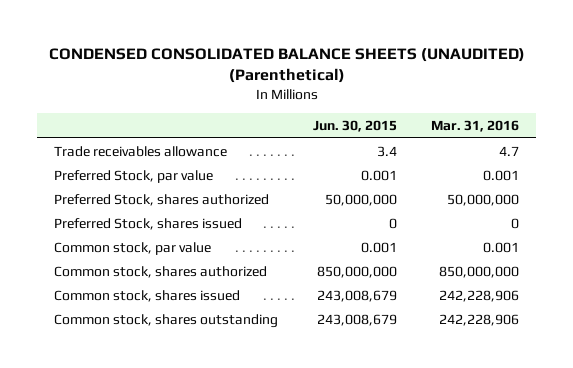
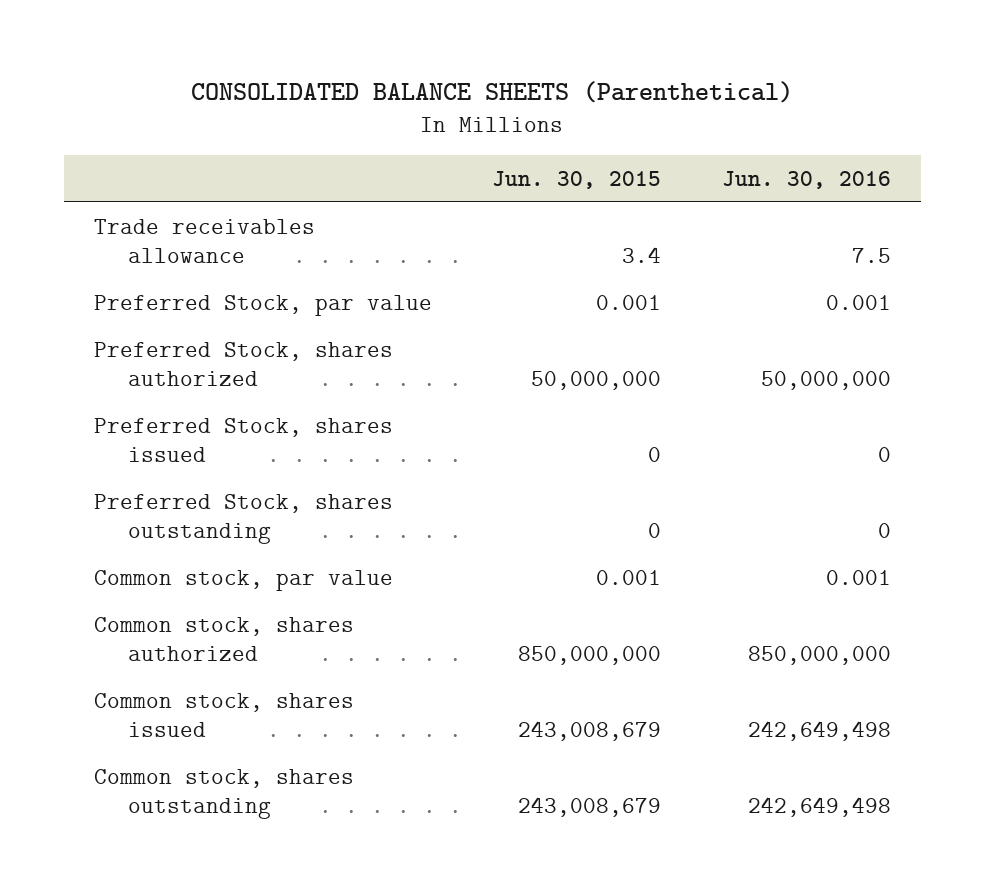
- CONDENSED CONSOLIDATED BALANCE SHEETS (UNAUDITED) (Parenthetical)
+ CONSOLIDATED BALANCE SHEETS (Parenthetical)
- | Jun. 30, 2015 | Mar. 31, 2016
+ | Jun. 30, 2015 | Jun. 30, 2016
+ Preferred Stock, shares outstanding | 0 | 0

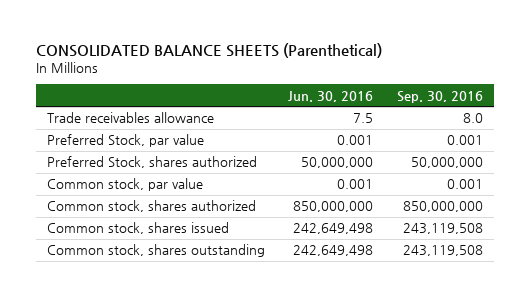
- | Jun. 30, 2015 | Jun. 30, 2016
+ | Jun. 30, 2016 | Sep. 30, 2016
- Preferred Stock, shares issued | 0 | 0
- Preferred Stock, shares outstanding | 0 | 0

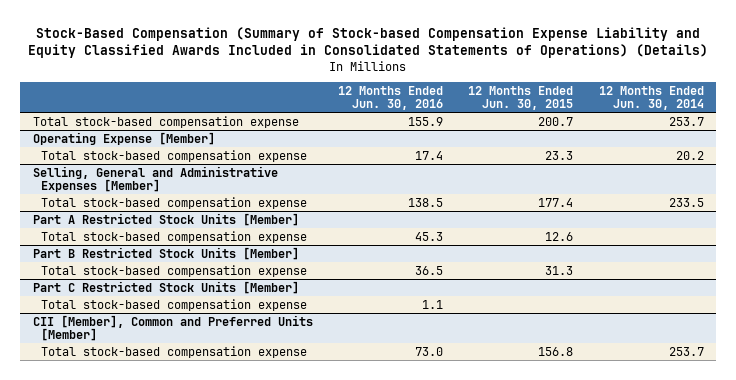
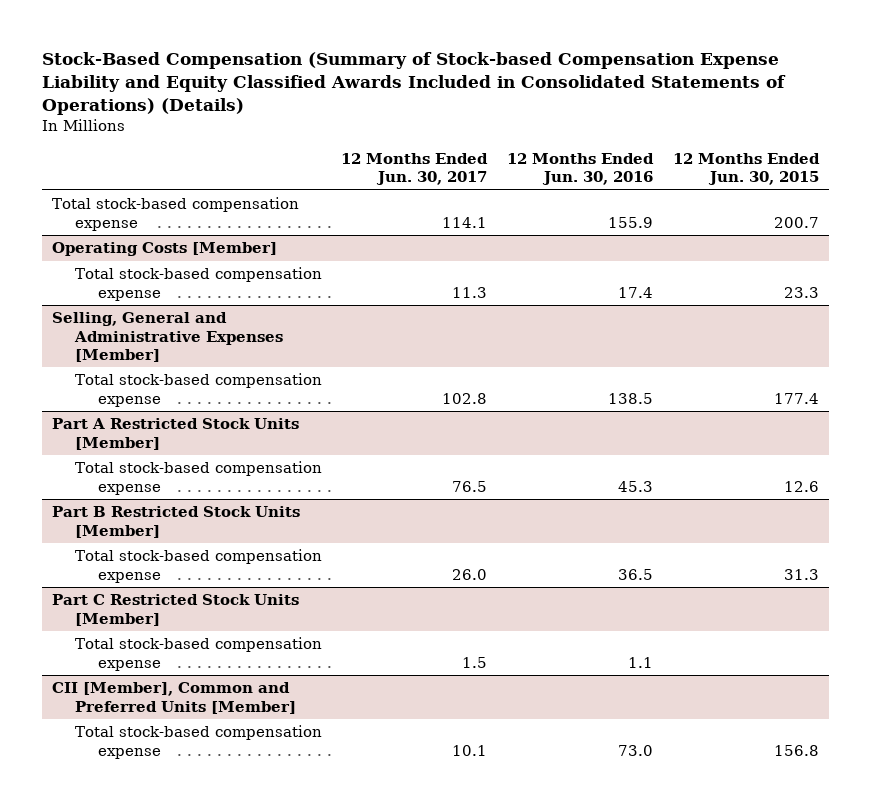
- | 12 Months Ended Jun. 30, 2016 | 12 Months Ended Jun. 30, 2015 | 12 Months Ended Jun. 30, 2014
+ | 12 Months Ended Jun. 30, 2017 | 12 Months Ended Jun. 30, 2016 | 12 Months Ended Jun. 30, 2015
- Operating Expense [Member]
+ Operating Costs [Member]

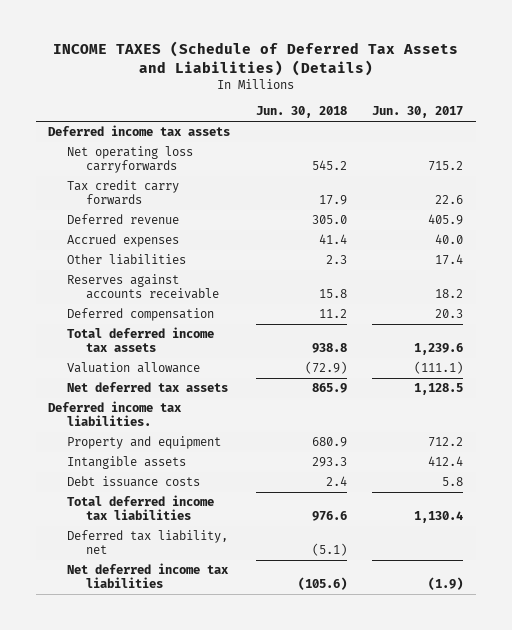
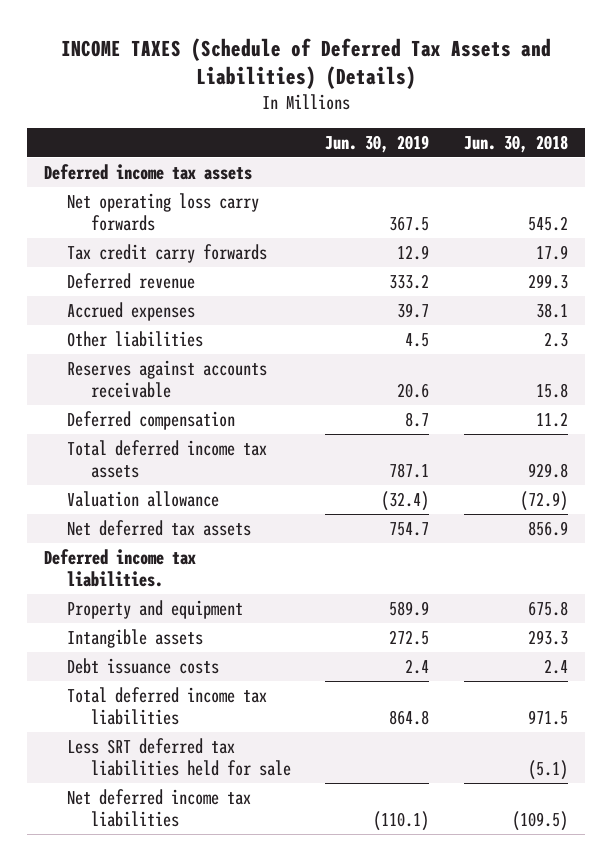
- | Jun. 30, 2018 | Jun. 30, 2017
+ | Jun. 30, 2019 | Jun. 30, 2018
- Net operating loss carryforwards | 545.2 | 715.2
+ Net operating loss carry forwards | 367.5 | 545.2
- Deferred revenue | 305.0 | 405.9
- Accrued expenses | 41.4 | 40.0
+ Deferred revenue | 333.2 | 299.3
+ Accrued expenses | 39.7 | 38.1
- Total deferred income tax assets | 938.8 | 1,239.6
+ Total deferred income tax assets | 787.1 | 929.8
- Net deferred tax assets | 865.9 | 1,128.5
+ Net deferred tax assets | 754.7 | 856.9
- Property and equipment | 680.9 | 712.2
+ Property and equipment | 589.9 | 675.8
- Total deferred income tax liabilities | 976.6 | 1,130.4
- Deferred tax liability, net | (5.1) |
- Net deferred income tax liabilities | (105.6) | (1.9)
+ Total deferred income tax liabilities | 864.8 | 971.5
+ Less SRT deferred tax liabilities held for sale | | (5.1)
+ Net deferred income tax liabilities | (110.1) | (109.5)

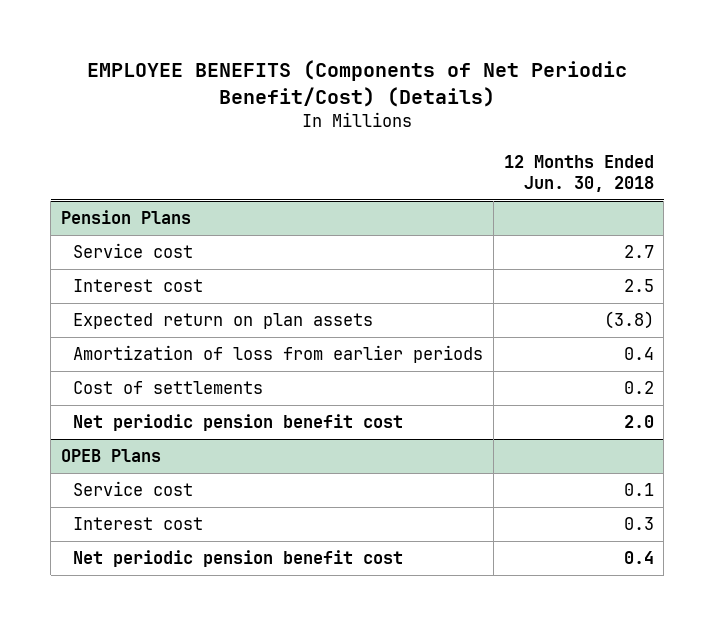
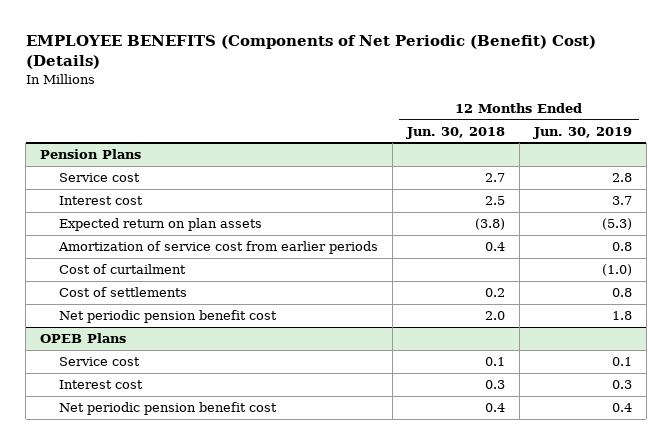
- EMPLOYEE BENEFITS (Components of Net Periodic Benefit/Cost) (Details)
+ EMPLOYEE BENEFITS (Components of Net Periodic (Benefit) Cost) (Details)
- | 12 Months Ended Jun. 30, 2018
+ | 12 Months Ended Jun. 30, 2018 | 12 Months Ended Jun. 30, 2019
@ Pension Plans
- Amortization of loss from earlier periods | 0.4
+ Amortization of service cost from earlier periods | 0.4 | 0.8
+ Cost of curtailment | | (1.0)

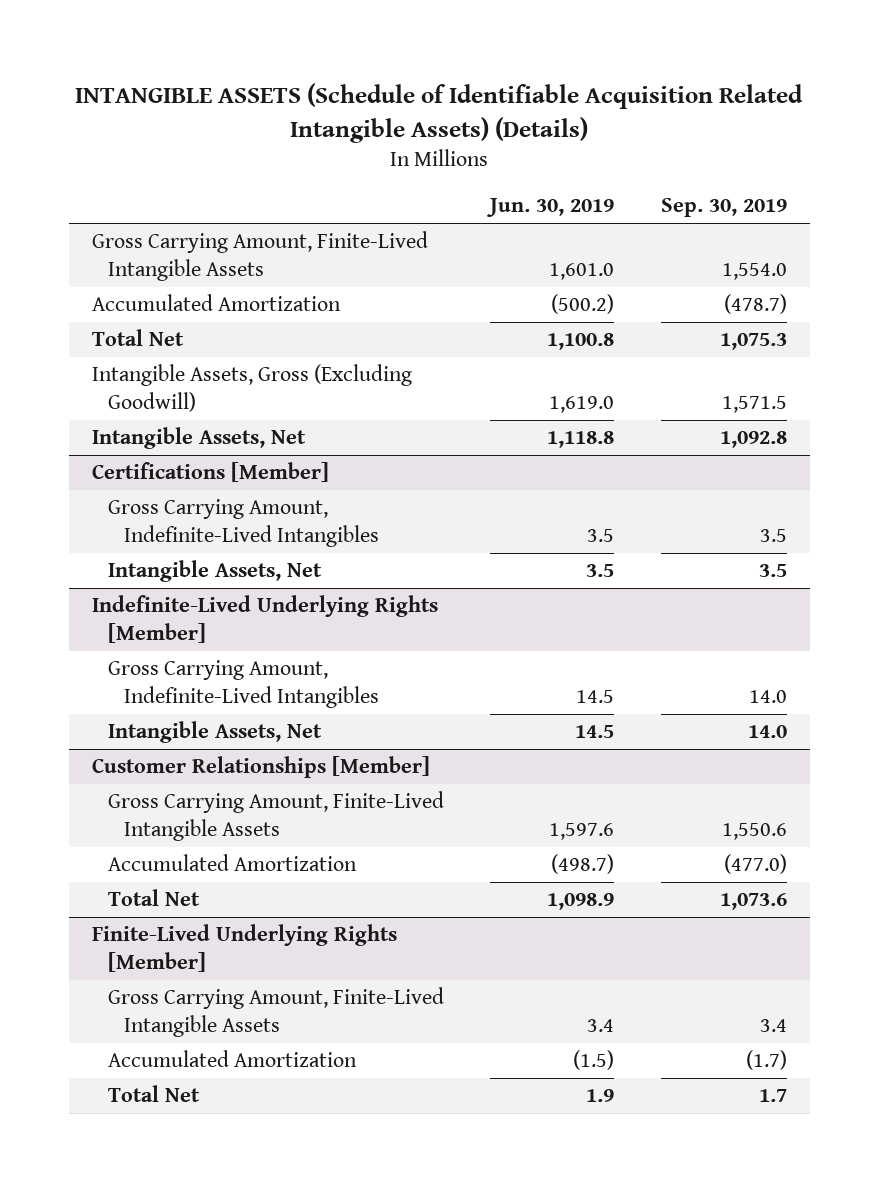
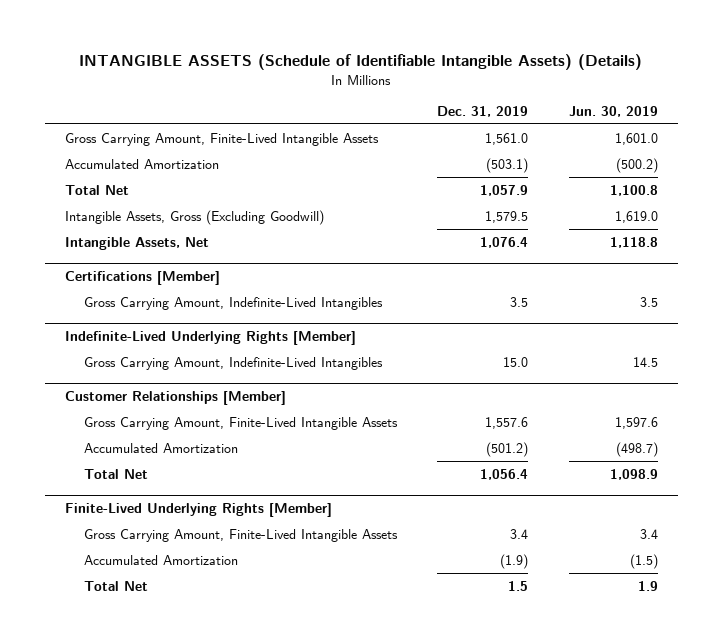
- INTANGIBLE ASSETS (Schedule of Identifiable Acquisition Related Intangible Assets) (Details)
+ INTANGIBLE ASSETS (Schedule of Identifiable Intangible Assets) (Details)
- | Jun. 30, 2019 | Sep. 30, 2019
+ | Dec. 31, 2019 | Jun. 30, 2019
@ Certifications [Member]
- Intangible Assets, Net | 3.5 | 3.5
@ Indefinite-Lived Underlying Rights [Member]
- Intangible Assets, Net | 14.5 | 14.0

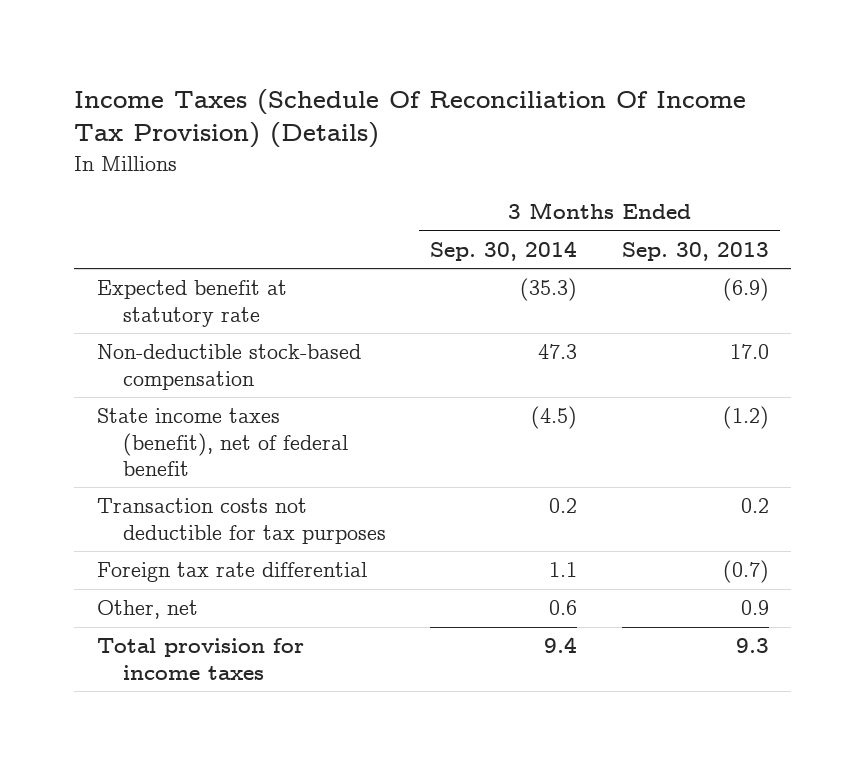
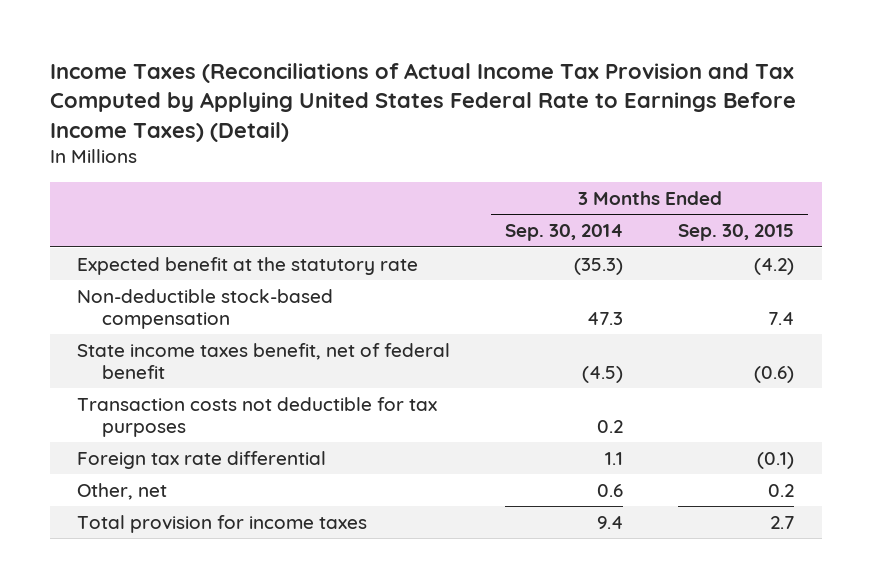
- Income Taxes (Schedule Of Reconciliation Of Income Tax Provision) (Details)
+ Income Taxes (Reconciliations of Actual Income Tax Provision and Tax Computed by Applying United States Federal Rate to Earnings Before Income Taxes) (Detail)
- | 3 Months Ended Sep. 30, 2014 | 3 Months Ended Sep. 30, 2013
+ | 3 Months Ended Sep. 30, 2014 | 3 Months Ended Sep. 30, 2015
- Expected benefit at statutory rate | (35.3) | (6.9)
+ Expected benefit at the statutory rate | (35.3) | (4.2)
- State income taxes (benefit), net of federal benefit | (4.5) | (1.2)
+ State income taxes benefit, net of federal benefit | (4.5) | (0.6)

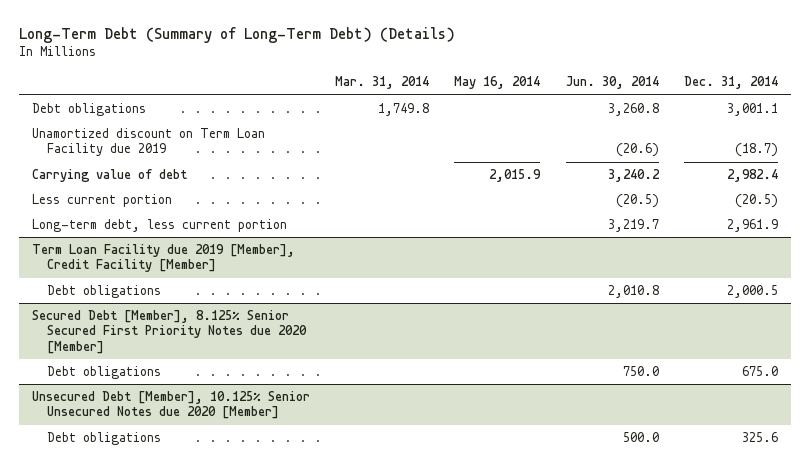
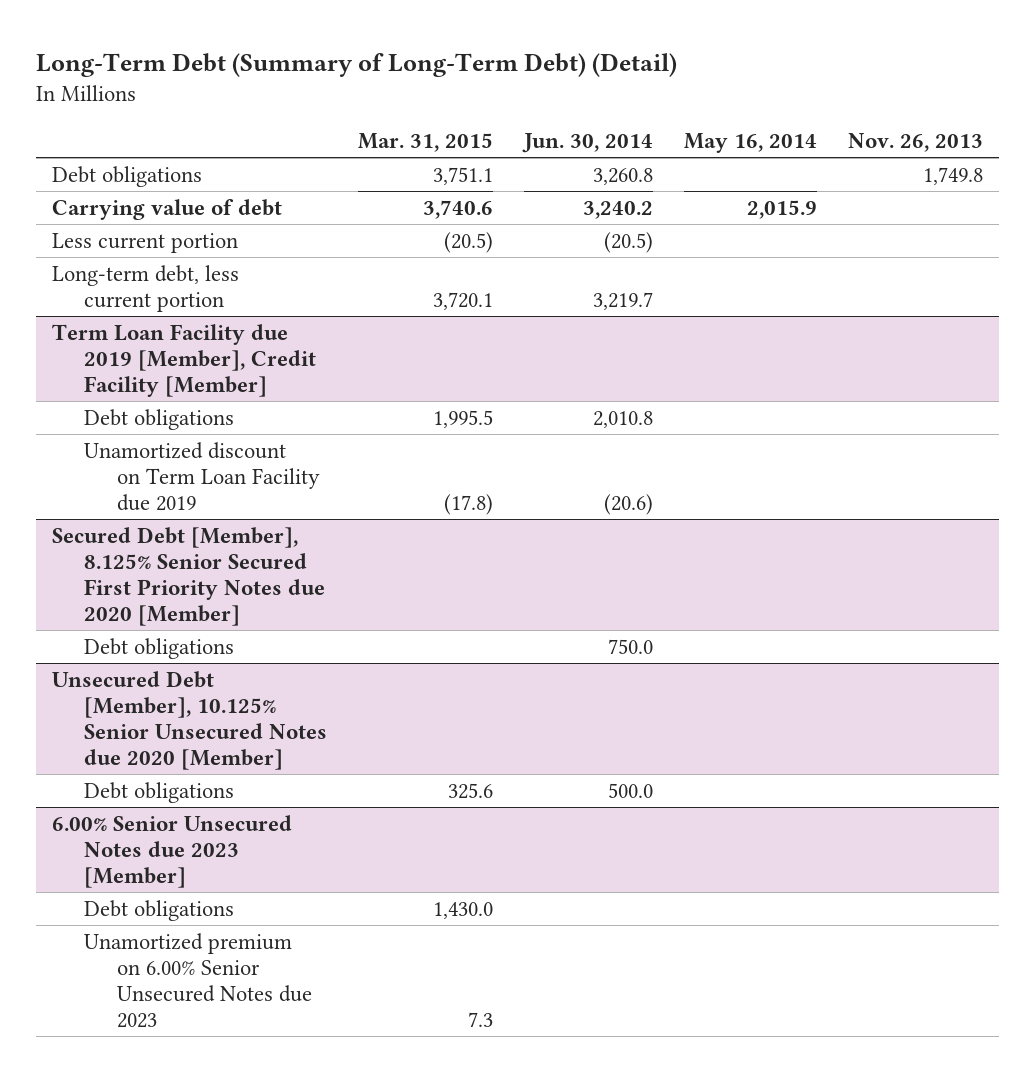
- Long-Term Debt (Summary of Long-Term Debt) (Details)
+ Long-Term Debt (Summary of Long-Term Debt) (Detail)
- | Mar. 31, 2014 | May 16, 2014 | Jun. 30, 2014 | Dec. 31, 2014
+ | Mar. 31, 2015 | Jun. 30, 2014 | May 16, 2014 | Nov. 26, 2013
- Unamortized discount on Term Loan Facility due 2019 | | | (20.6) | (18.7)
@ Term Loan Facility due 2019 [Member], Credit Facility [Member]
+ Unamortized discount on Term Loan Facility due 2019 | (17.8) | (20.6) | |
+ 6.00% Senior Unsecured Notes due 2023 [Member]
+ Debt obligations | 1,430.0 | | |
+ Unamortized premium on 6.00% Senior Unsecured Notes due 2023 | 7.3 | | |

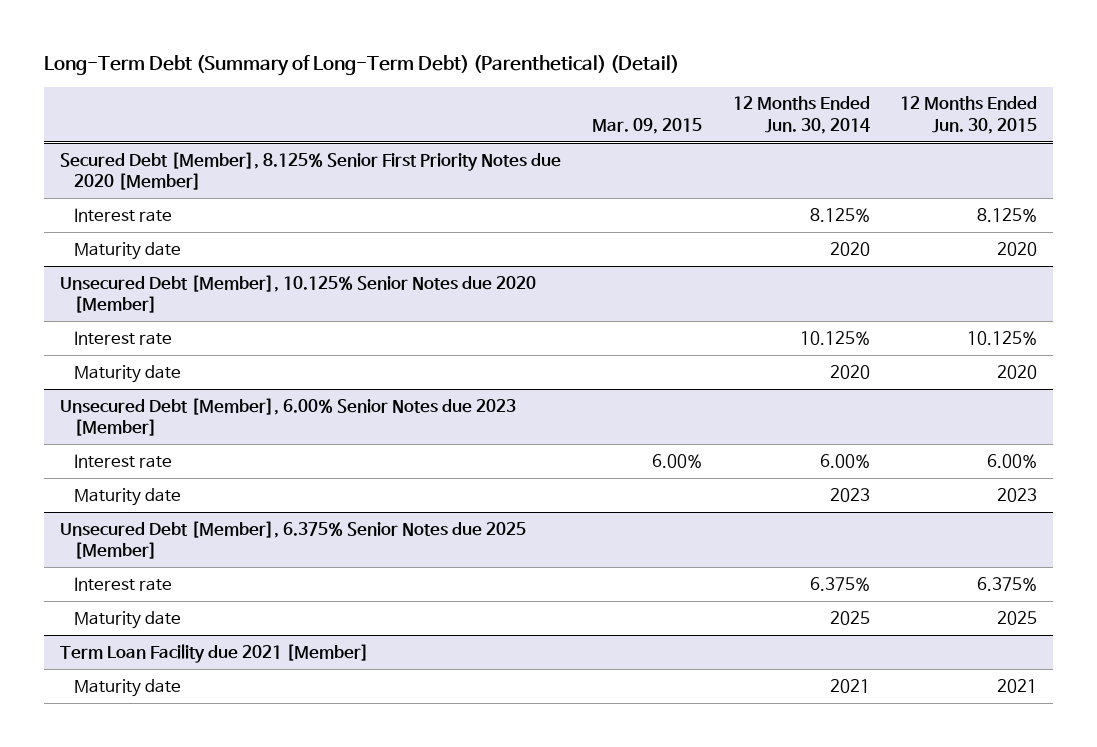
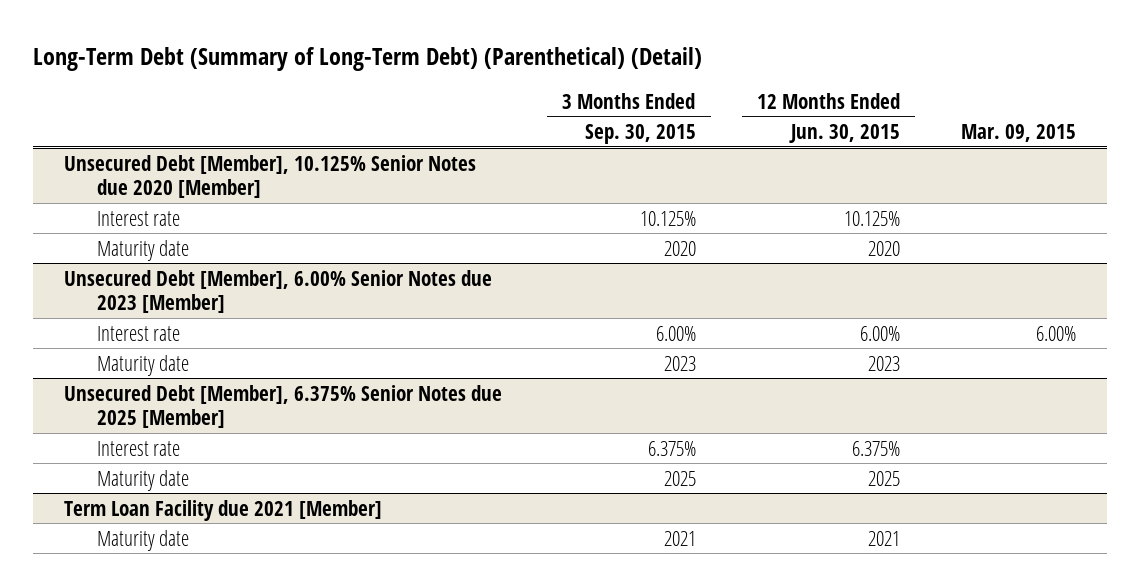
- | Mar. 09, 2015 | 12 Months Ended Jun. 30, 2014 | 12 Months Ended Jun. 30, 2015
+ | 3 Months Ended Sep. 30, 2015 | 12 Months Ended Jun. 30, 2015 | Mar. 09, 2015
- Secured Debt [Member], 8.125% Senior First Priority Notes due 2020 [Member]
- Interest rate | | 8.125% | 8.125%
- Maturity date | | 2020 | 2020

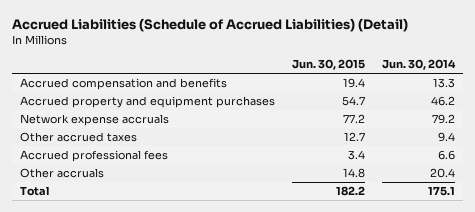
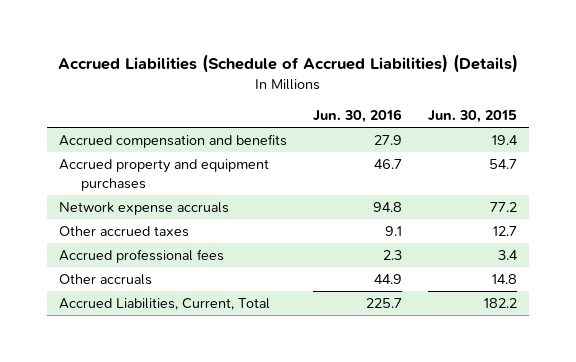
- Accrued Liabilities (Schedule of Accrued Liabilities) (Detail)
+ Accrued Liabilities (Schedule of Accrued Liabilities) (Details)
- | Jun. 30, 2015 | Jun. 30, 2014
+ | Jun. 30, 2016 | Jun. 30, 2015
- Total | 182.2 | 175.1
+ Accrued Liabilities, Current, Total | 225.7 | 182.2

